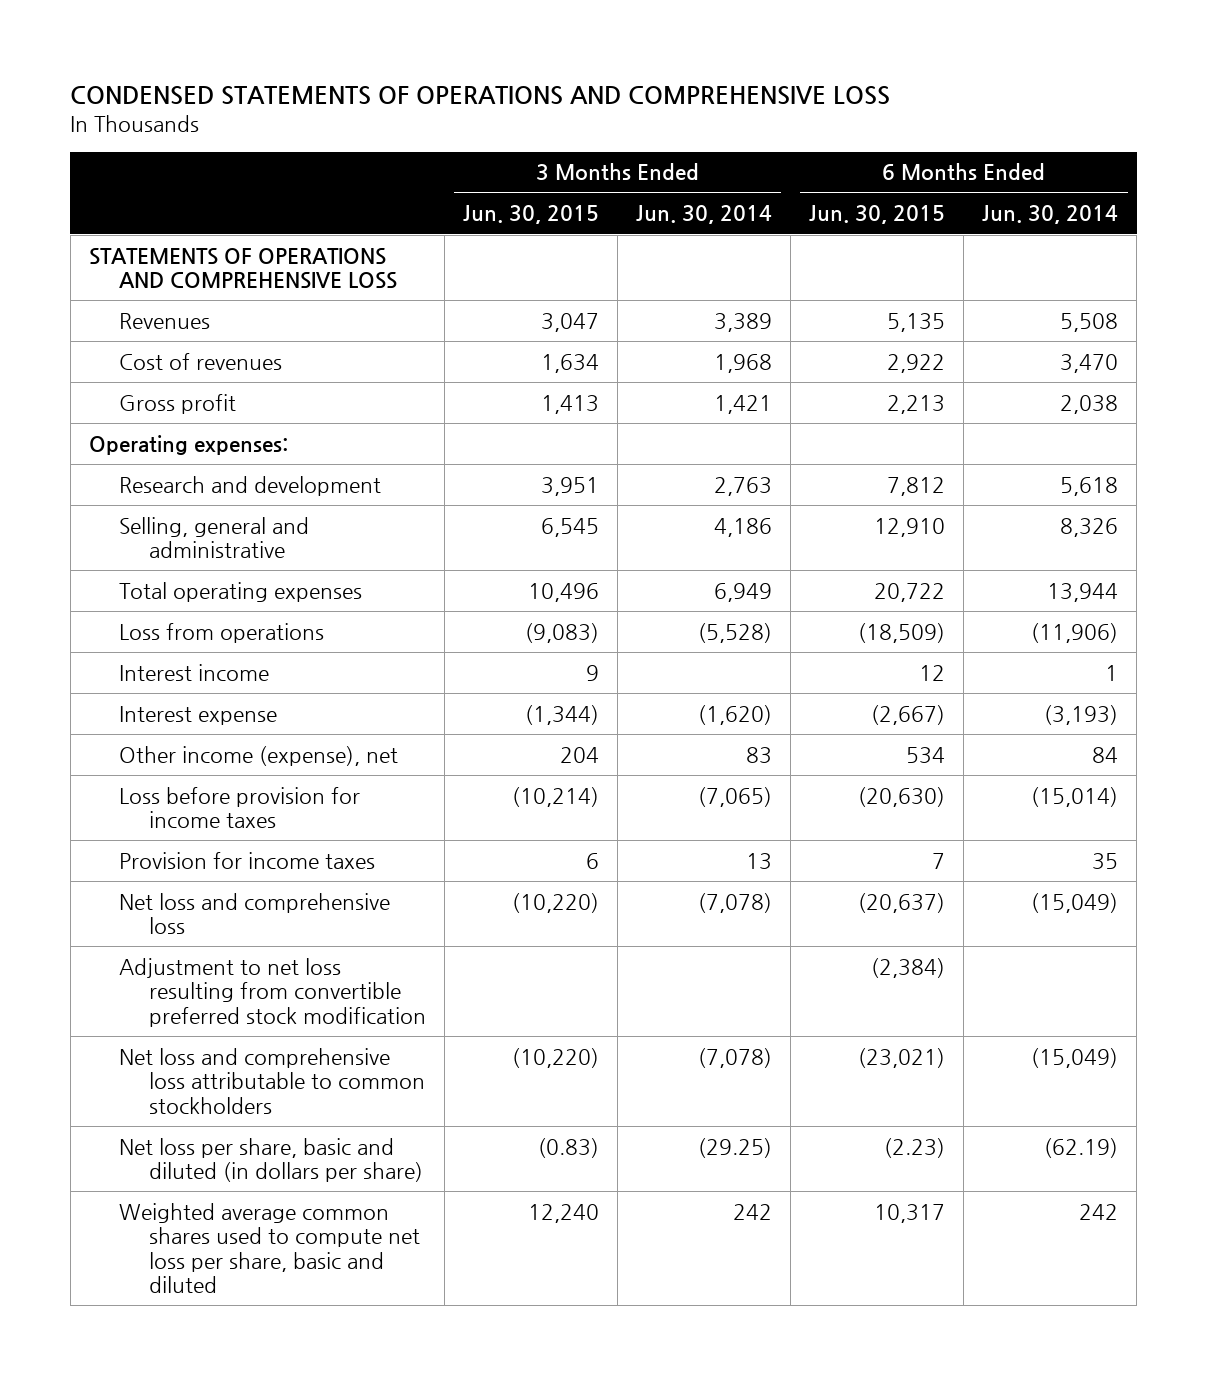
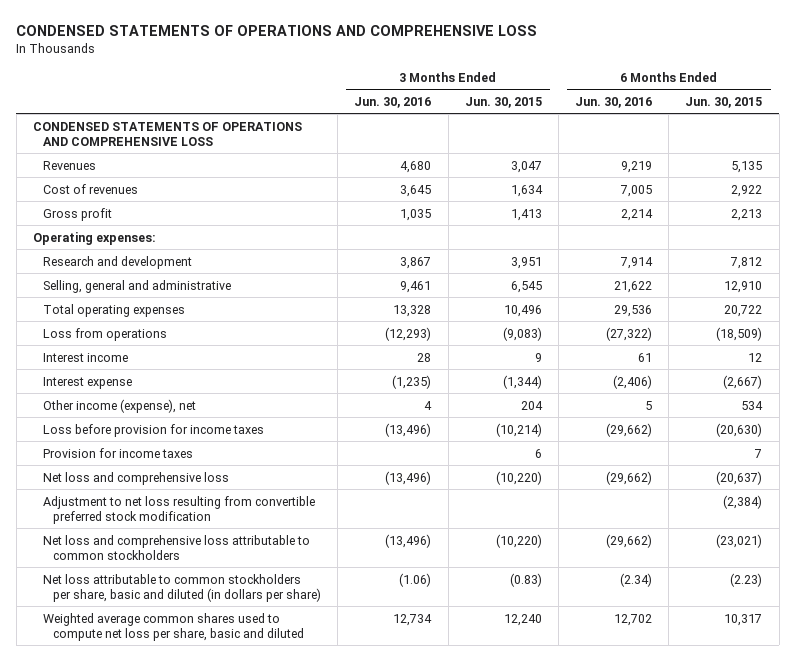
- | 3 Months Ended Jun. 30, 2015 | 3 Months Ended Jun. 30, 2014 | 6 Months Ended Jun. 30, 2015 | 6 Months Ended Jun. 30, 2014
+ | 3 Months Ended Jun. 30, 2016 | 3 Months Ended Jun. 30, 2015 | 6 Months Ended Jun. 30, 2016 | 6 Months Ended Jun. 30, 2015
- STATEMENTS OF OPERATIONS AND COMPREHENSIVE LOSS
+ CONDENSED STATEMENTS OF OPERATIONS AND COMPREHENSIVE LOSS
- Net loss per share, basic and diluted (in dollars per share) | (0.83) | (29.25) | (2.23) | (62.19)
+ Net loss attributable to common stockholders per share, basic and diluted (in dollars per share) | (1.06) | (0.83) | (2.34) | (2.23)

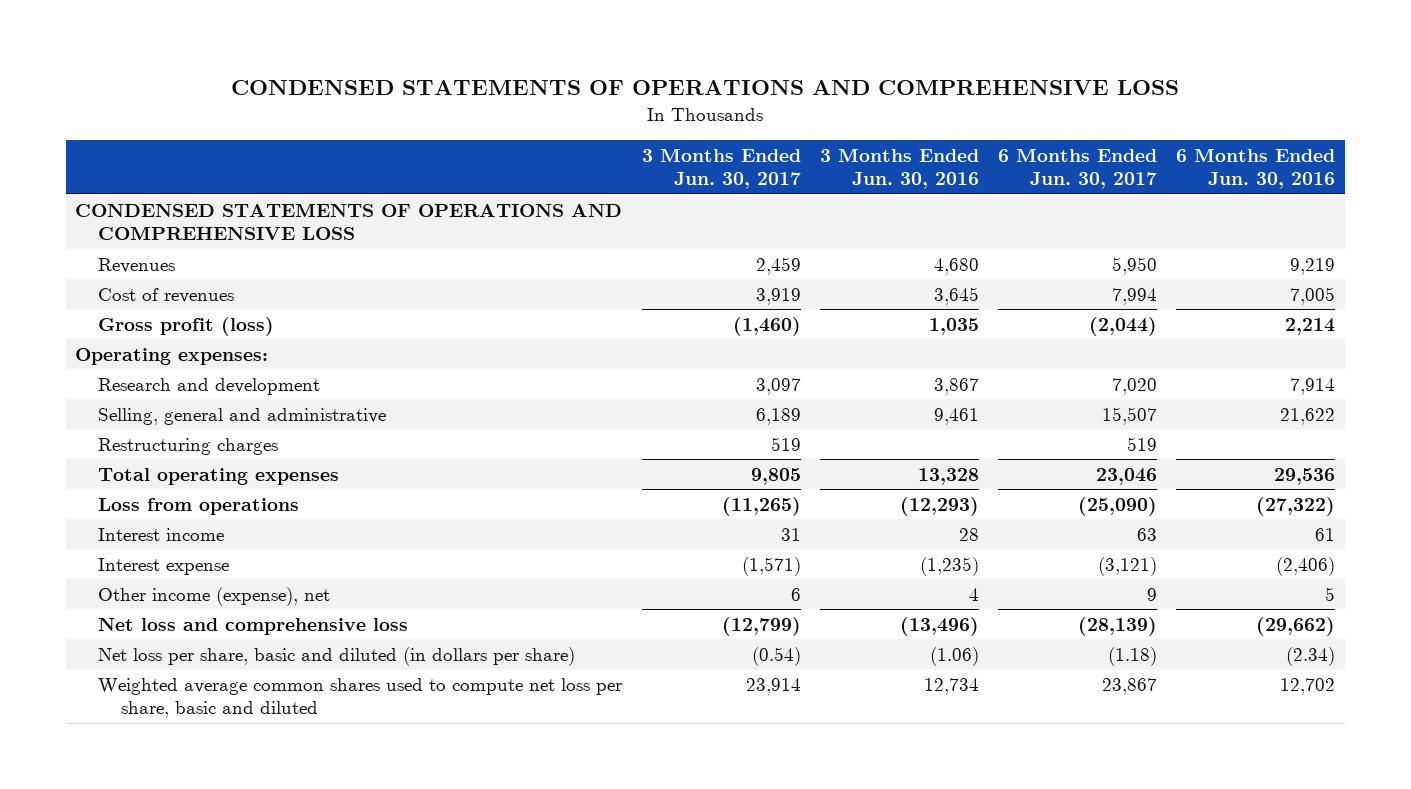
- | 3 Months Ended Jun. 30, 2016 | 3 Months Ended Jun. 30, 2015 | 6 Months Ended Jun. 30, 2016 | 6 Months Ended Jun. 30, 2015
+ | 3 Months Ended Jun. 30, 2017 | 3 Months Ended Jun. 30, 2016 | 6 Months Ended Jun. 30, 2017 | 6 Months Ended Jun. 30, 2016
- Gross profit | 1,035 | 1,413 | 2,214 | 2,213
+ Gross profit (loss) | (1,460) | 1,035 | (2,044) | 2,214
+ Restructuring charges | 519 | | 519 |
- Loss before provision for income taxes | (13,496) | (10,214) | (29,662) | (20,630)
- Provision for income taxes | | 6 | | 7
- Adjustment to net loss resulting from convertible preferred stock modification | | | | (2,384)
- Net loss and comprehensive loss attributable to common stockholders | (13,496) | (10,220) | (29,662) | (23,021)
- Net loss attributable to common stockholders per share, basic and diluted (in dollars per share) | (1.06) | (0.83) | (2.34) | (2.23)
+ Net loss per share, basic and diluted (in dollars per share) | (0.54) | (1.06) | (1.18) | (2.34)

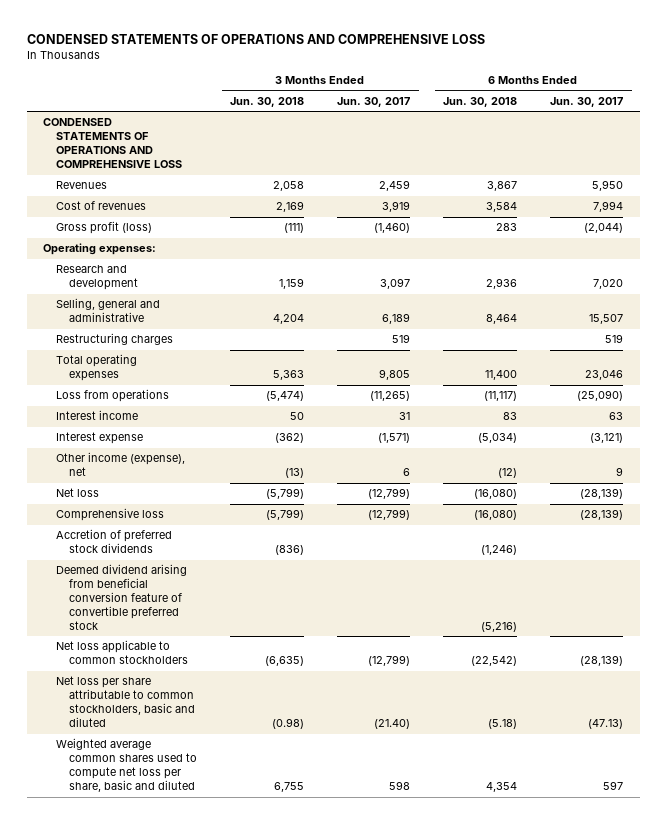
- | 3 Months Ended Jun. 30, 2017 | 3 Months Ended Jun. 30, 2016 | 6 Months Ended Jun. 30, 2017 | 6 Months Ended Jun. 30, 2016
+ | 3 Months Ended Jun. 30, 2018 | 3 Months Ended Jun. 30, 2017 | 6 Months Ended Jun. 30, 2018 | 6 Months Ended Jun. 30, 2017
- Net loss and comprehensive loss | (12,799) | (13,496) | (28,139) | (29,662)
- Net loss per share, basic and diluted (in dollars per share) | (0.54) | (1.06) | (1.18) | (2.34)
- Weighted average common shares used to compute net loss per share, basic and diluted | 23,914 | 12,734 | 23,867 | 12,702
+ Net loss | (5,799) | (12,799) | (16,080) | (28,139)
+ Comprehensive loss | (5,799) | (12,799) | (16,080) | (28,139)
+ Accretion of preferred stock dividends | (836) | | (1,246) |
+ Deemed dividend arising from beneficial conversion feature of convertible preferred stock | | | (5,216) |
+ Net loss applicable to common stockholders | (6,635) | (12,799) | (22,542) | (28,139)
+ Net loss per share attributable to common stockholders, basic and diluted | (0.98) | (21.40) | (5.18) | (47.13)
+ Weighted average common shares used to compute net loss per share, basic and diluted | 6,755 | 598 | 4,354 | 597

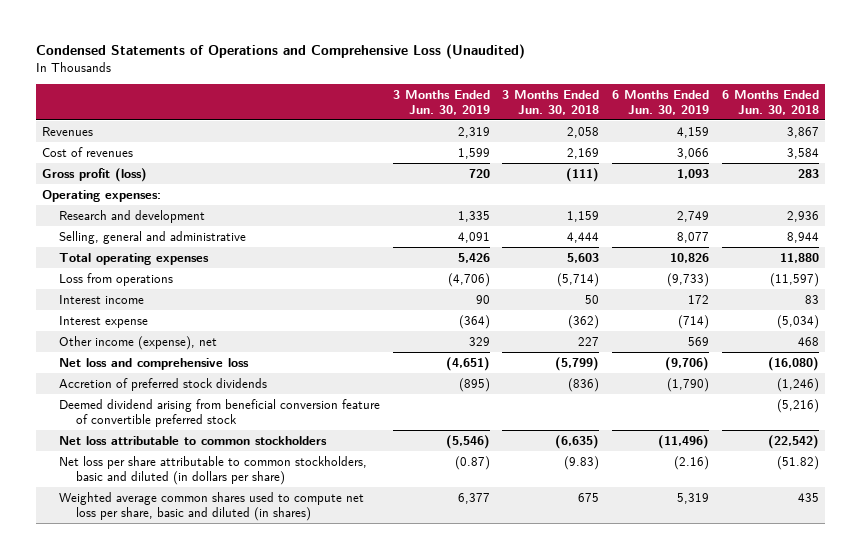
- CONDENSED STATEMENTS OF OPERATIONS AND COMPREHENSIVE LOSS
+ Condensed Statements of Operations and Comprehensive Loss (Unaudited)
- | 3 Months Ended Jun. 30, 2018 | 3 Months Ended Jun. 30, 2017 | 6 Months Ended Jun. 30, 2018 | 6 Months Ended Jun. 30, 2017
+ | 3 Months Ended Jun. 30, 2019 | 3 Months Ended Jun. 30, 2018 | 6 Months Ended Jun. 30, 2019 | 6 Months Ended Jun. 30, 2018
- CONDENSED STATEMENTS OF OPERATIONS AND COMPREHENSIVE LOSS
- Selling, general and administrative | 4,204 | 6,189 | 8,464 | 15,507
- Restructuring charges | | 519 | | 519
- Total operating expenses | 5,363 | 9,805 | 11,400 | 23,046
- Loss from operations | (5,474) | (11,265) | (11,117) | (25,090)
+ Selling, general and administrative | 4,091 | 4,444 | 8,077 | 8,944
+ Total operating expenses | 5,426 | 5,603 | 10,826 | 11,880
+ Loss from operations | (4,706) | (5,714) | (9,733) | (11,597)
- Other income (expense), net | (13) | 6 | (12) | 9
- Net loss | (5,799) | (12,799) | (16,080) | (28,139)
- Comprehensive loss | (5,799) | (12,799) | (16,080) | (28,139)
+ Other income (expense), net | 329 | 227 | 569 | 468
+ Net loss and comprehensive loss | (4,651) | (5,799) | (9,706) | (16,080)
- Net loss applicable to common stockholders | (6,635) | (12,799) | (22,542) | (28,139)
- Net loss per share attributable to common stockholders, basic and diluted | (0.98) | (21.40) | (5.18) | (47.13)
- Weighted average common shares used to compute net loss per share, basic and diluted | 6,755 | 598 | 4,354 | 597
+ Net loss attributable to common stockholders | (5,546) | (6,635) | (11,496) | (22,542)
+ Net loss per share attributable to common stockholders, basic and diluted (in dollars per share) | (0.87) | (9.83) | (2.16) | (51.82)
+ Weighted average common shares used to compute net loss per share, basic and diluted (in shares) | 6,377 | 675 | 5,319 | 435

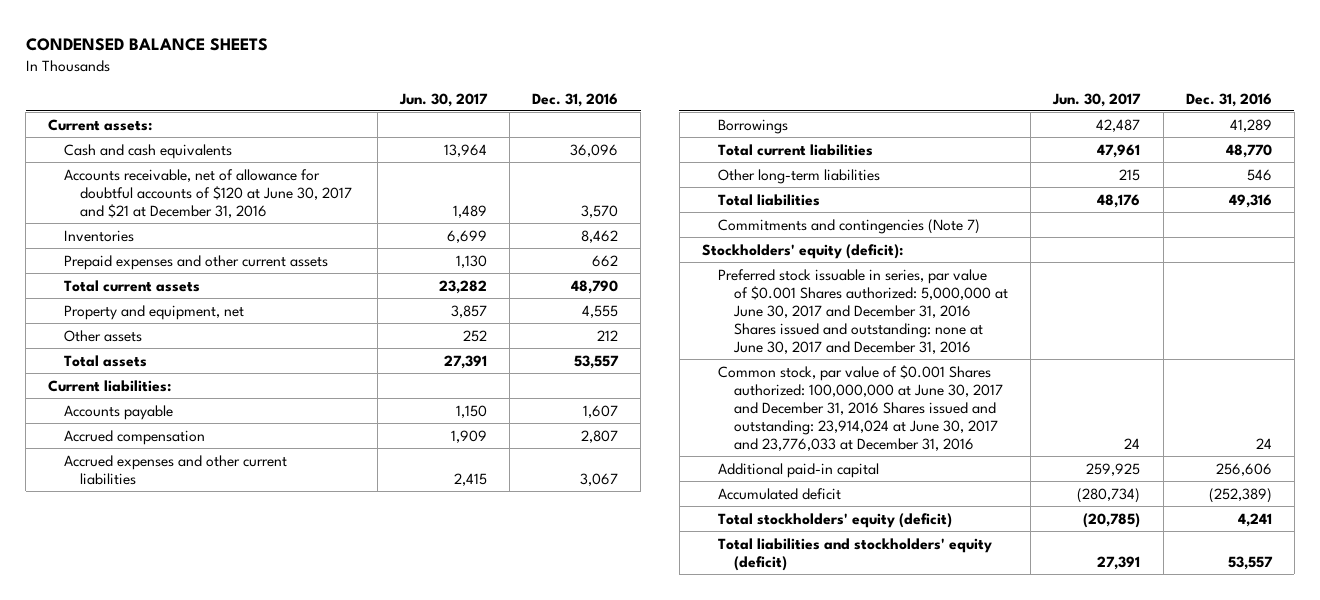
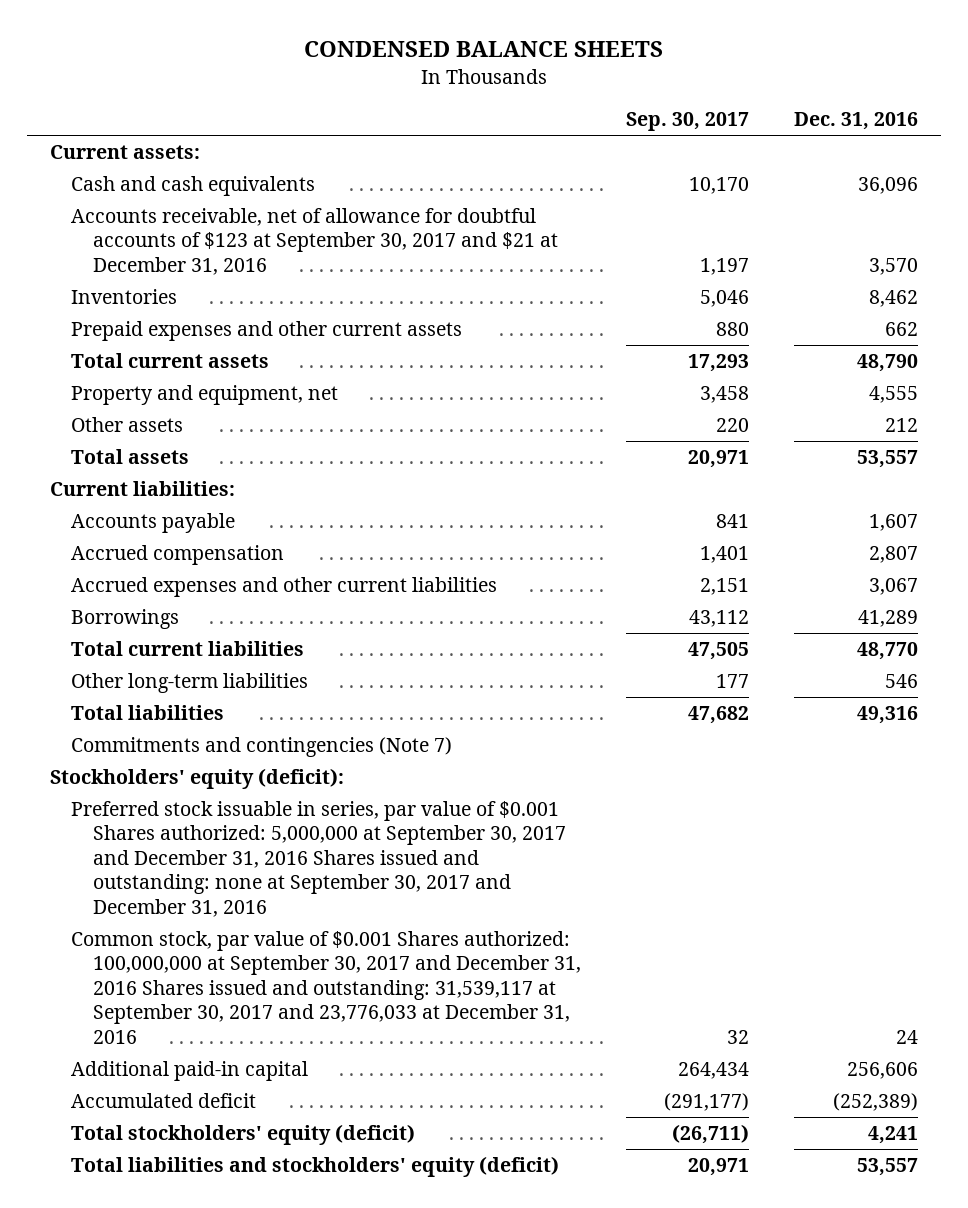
- | Jun. 30, 2017 | Dec. 31, 2016
+ | Sep. 30, 2017 | Dec. 31, 2016
- Accounts receivable, net of allowance for doubtful accounts of $120 at June 30, 2017 and $21 at December 31, 2016 | 1,489 | 3,570
+ Accounts receivable, net of allowance for doubtful accounts of $123 at September 30, 2017 and $21 at December 31, 2016 | 1,197 | 3,570
- Preferred stock issuable in series, par value of $0.001 Shares authorized: 5,000,000 at June 30, 2017 and December 31, 2016 Shares issued and outstanding: none at June 30, 2017 and December 31, 2016
- Common stock, par value of $0.001 Shares authorized: 100,000,000 at June 30, 2017 and December 31, 2016 Shares issued and outstanding: 23,914,024 at June 30, 2017 and 23,776,033 at December 31, 2016 | 24 | 24
+ Preferred stock issuable in series, par value of $0.001 Shares authorized: 5,000,000 at September 30, 2017 and December 31, 2016 Shares issued and outstanding: none at September 30, 2017 and December 31, 2016
+ Common stock, par value of $0.001 Shares authorized: 100,000,000 at September 30, 2017 and December 31, 2016 Shares issued and outstanding: 31,539,117 at September 30, 2017 and 23,776,033 at December 31, 2016 | 32 | 24

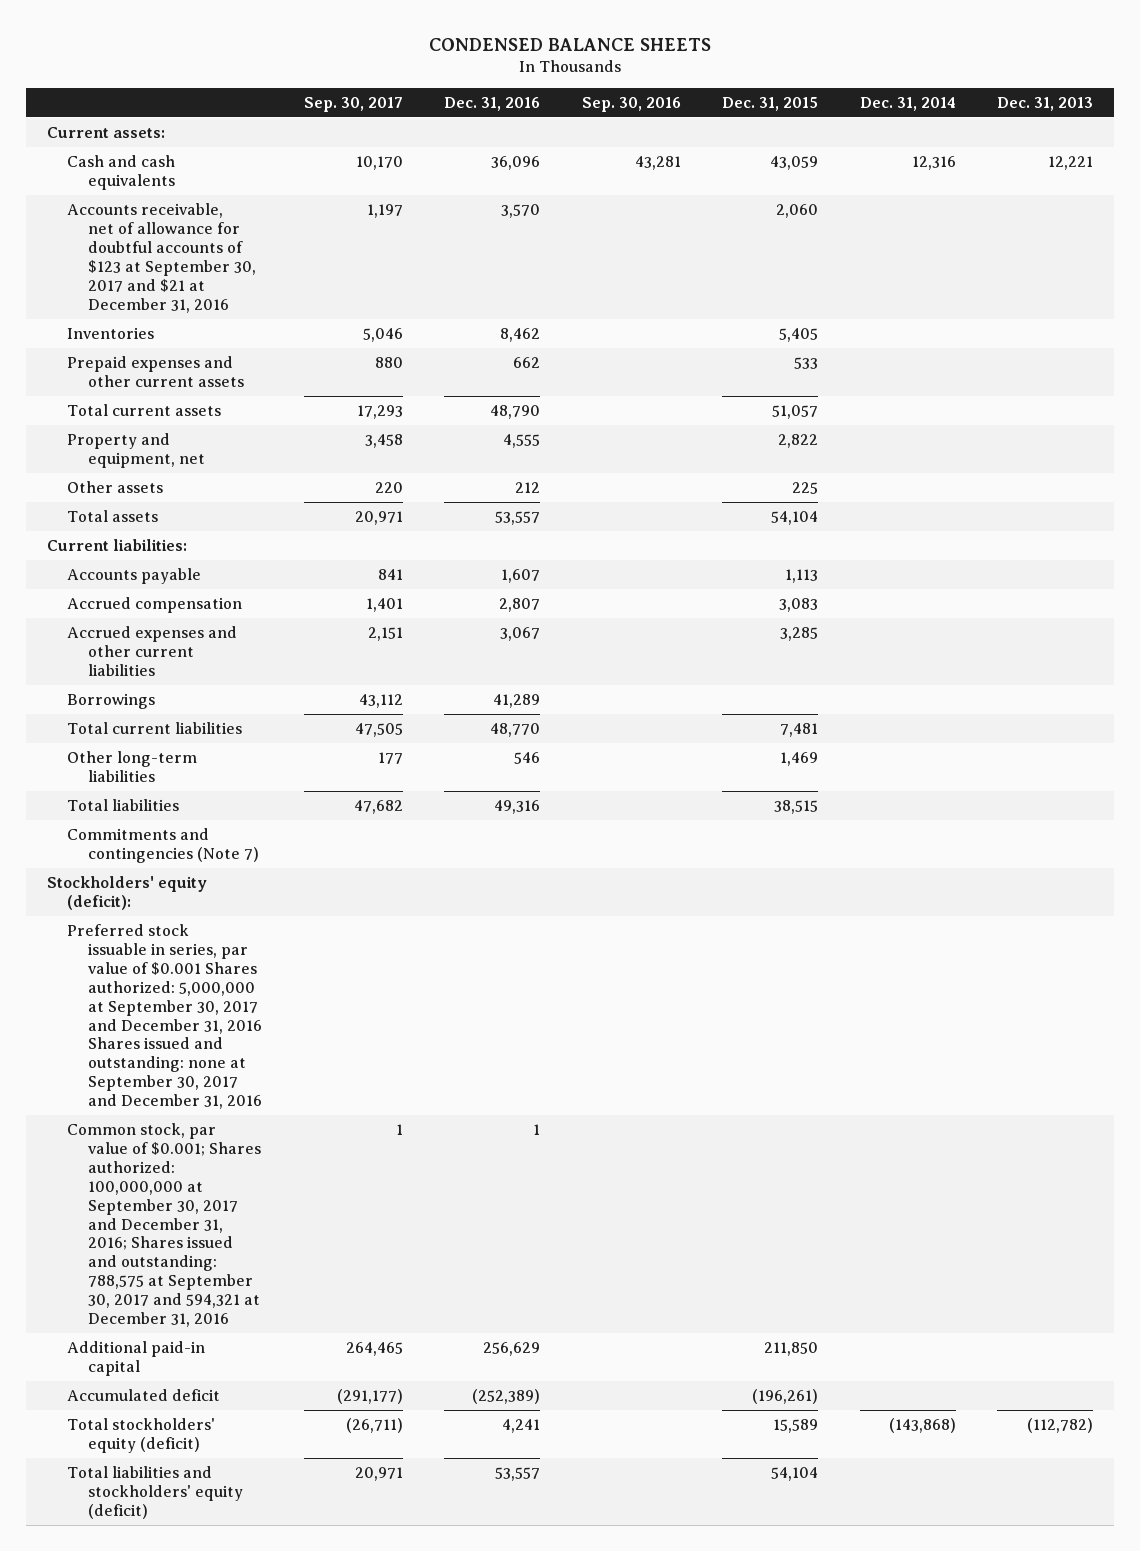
- | Sep. 30, 2017 | Dec. 31, 2016
+ | Sep. 30, 2017 | Dec. 31, 2016 | Sep. 30, 2016 | Dec. 31, 2015 | Dec. 31, 2014 | Dec. 31, 2013
- Common stock, par value of $0.001 Shares authorized: 100,000,000 at September 30, 2017 and December 31, 2016 Shares issued and outstanding: 31,539,117 at September 30, 2017 and 23,776,033 at December 31, 2016 | 32 | 24
- Additional paid-in capital | 264,434 | 256,606
+ Common stock, par value of $0.001; Shares authorized: 100,000,000 at September 30, 2017 and December 31, 2016; Shares issued and outstanding: 788,575 at September 30, 2017 and 594,321 at December 31, 2016 | 1 | 1 | | | |
+ Additional paid-in capital | 264,465 | 256,629 | | 211,850 | |

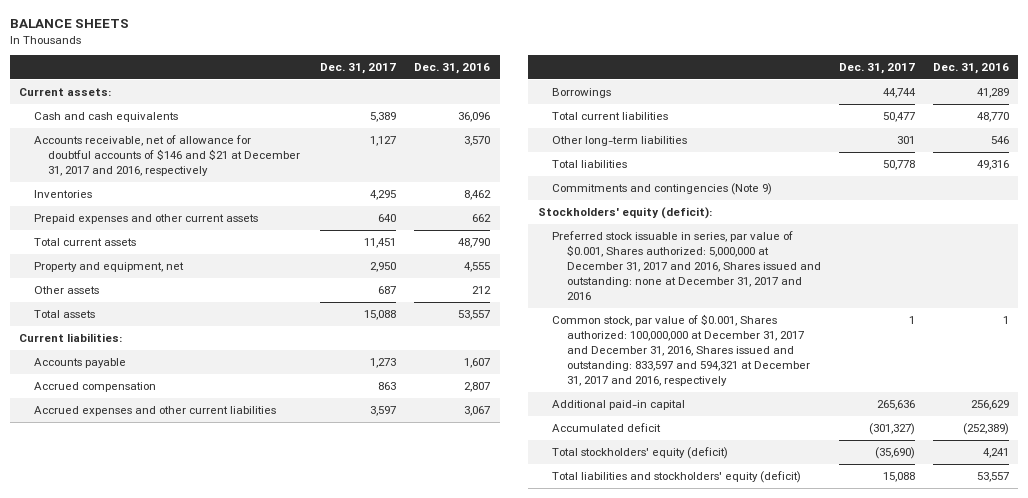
- CONDENSED BALANCE SHEETS
+ BALANCE SHEETS
- | Sep. 30, 2017 | Dec. 31, 2016 | Sep. 30, 2016 | Dec. 31, 2015 | Dec. 31, 2014 | Dec. 31, 2013
+ | Dec. 31, 2017 | Dec. 31, 2016
- Accounts receivable, net of allowance for doubtful accounts of $123 at September 30, 2017 and $21 at December 31, 2016 | 1,197 | 3,570 | | 2,060 | |
+ Accounts receivable, net of allowance for doubtful accounts of $146 and $21 at December 31, 2017 and 2016, respectively | 1,127 | 3,570
- Commitments and contingencies (Note 7)
+ Commitments and contingencies (Note 9)
- Preferred stock issuable in series, par value of $0.001 Shares authorized: 5,000,000 at September 30, 2017 and December 31, 2016 Shares issued and outstanding: none at September 30, 2017 and December 31, 2016
- Common stock, par value of $0.001; Shares authorized: 100,000,000 at September 30, 2017 and December 31, 2016; Shares issued and outstanding: 788,575 at September 30, 2017 and 594,321 at December 31, 2016 | 1 | 1 | | | |
+ Preferred stock issuable in series, par value of $0.001, Shares authorized: 5,000,000 at December 31, 2017 and 2016, Shares issued and outstanding: none at December 31, 2017 and 2016
+ Common stock, par value of $0.001, Shares authorized: 100,000,000 at December 31, 2017 and December 31, 2016, Shares issued and outstanding: 833,597 and 594,321 at December 31, 2017 and 2016, respectively | 1 | 1

